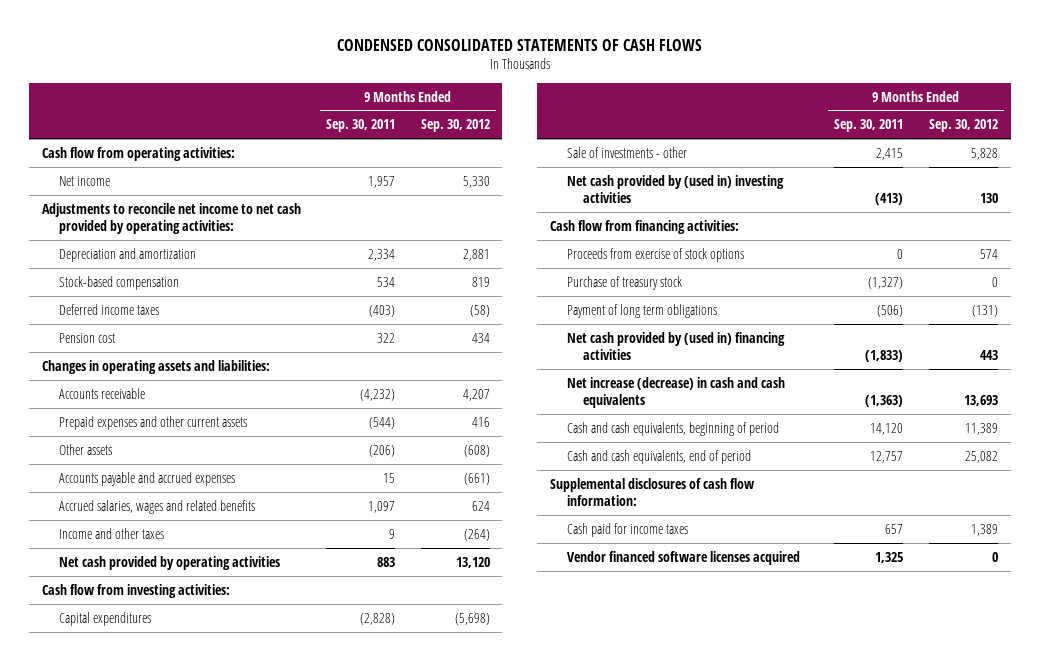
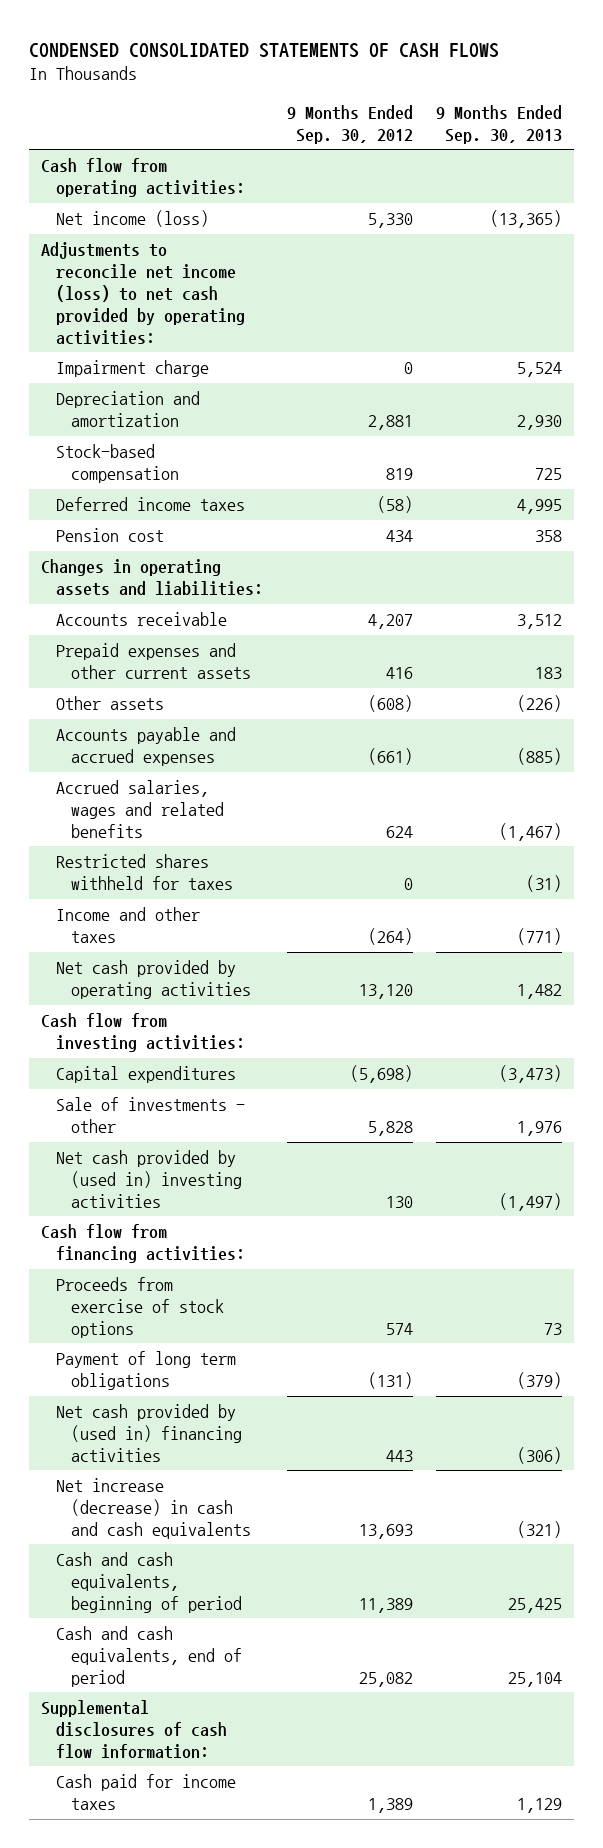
- | 9 Months Ended Sep. 30, 2011 | 9 Months Ended Sep. 30, 2012
+ | 9 Months Ended Sep. 30, 2012 | 9 Months Ended Sep. 30, 2013
- Net income | 1,957 | 5,330
- Adjustments to reconcile net income to net cash provided by operating activities:
+ Net income (loss) | 5,330 | (13,365)
+ Adjustments to reconcile net income (loss) to net cash provided by operating activities:
+ Impairment charge | 0 | 5,524
+ Restricted shares withheld for taxes | 0 | (31)
- Purchase of treasury stock | (1,327) | 0
- Vendor financed software licenses acquired | 1,325 | 0

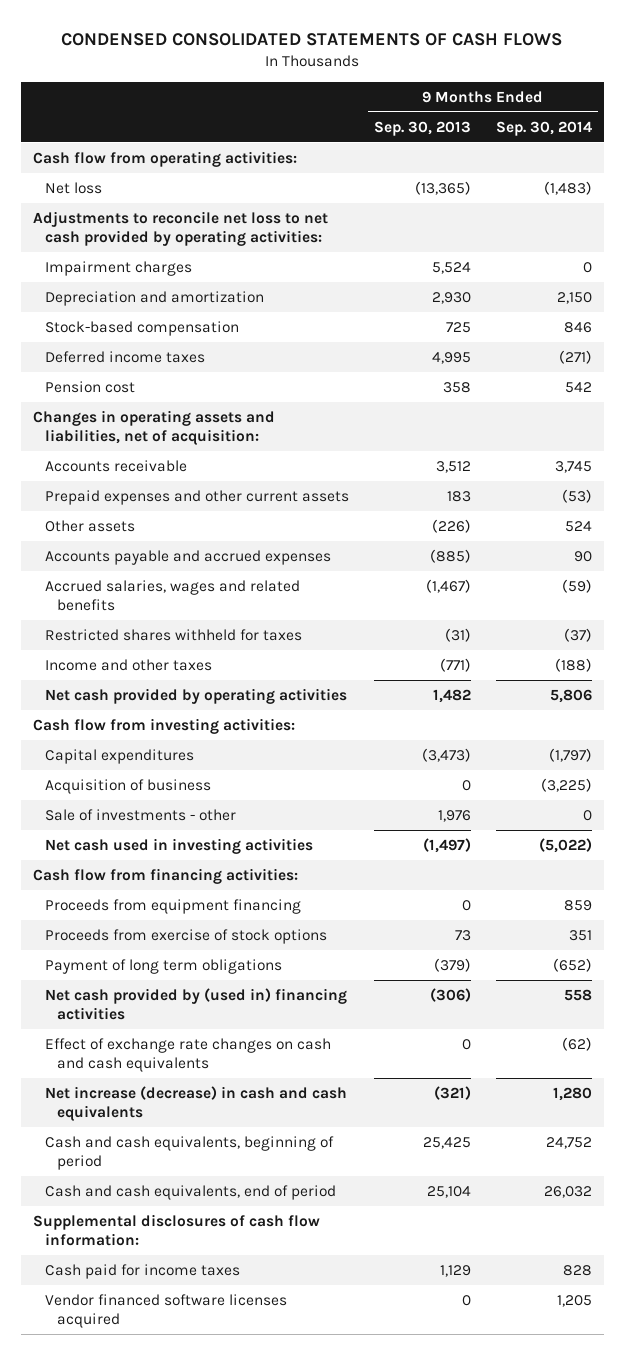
- | 9 Months Ended Sep. 30, 2012 | 9 Months Ended Sep. 30, 2013
+ | 9 Months Ended Sep. 30, 2013 | 9 Months Ended Sep. 30, 2014
- Net income (loss) | 5,330 | (13,365)
- Adjustments to reconcile net income (loss) to net cash provided by operating activities:
- Impairment charge | 0 | 5,524
+ Net loss | (13,365) | (1,483)
+ Adjustments to reconcile net loss to net cash provided by operating activities:
+ Impairment charges | 5,524 | 0
- Changes in operating assets and liabilities:
+ Changes in operating assets and liabilities, net of acquisition:
+ Acquisition of business | 0 | (3,225)
- Net cash provided by (used in) investing activities | 130 | (1,497)
+ Net cash used in investing activities | (1,497) | (5,022)
+ Proceeds from equipment financing | 0 | 859
+ Effect of exchange rate changes on cash and cash equivalents | 0 | (62)
+ Vendor financed software licenses acquired | 0 | 1,205

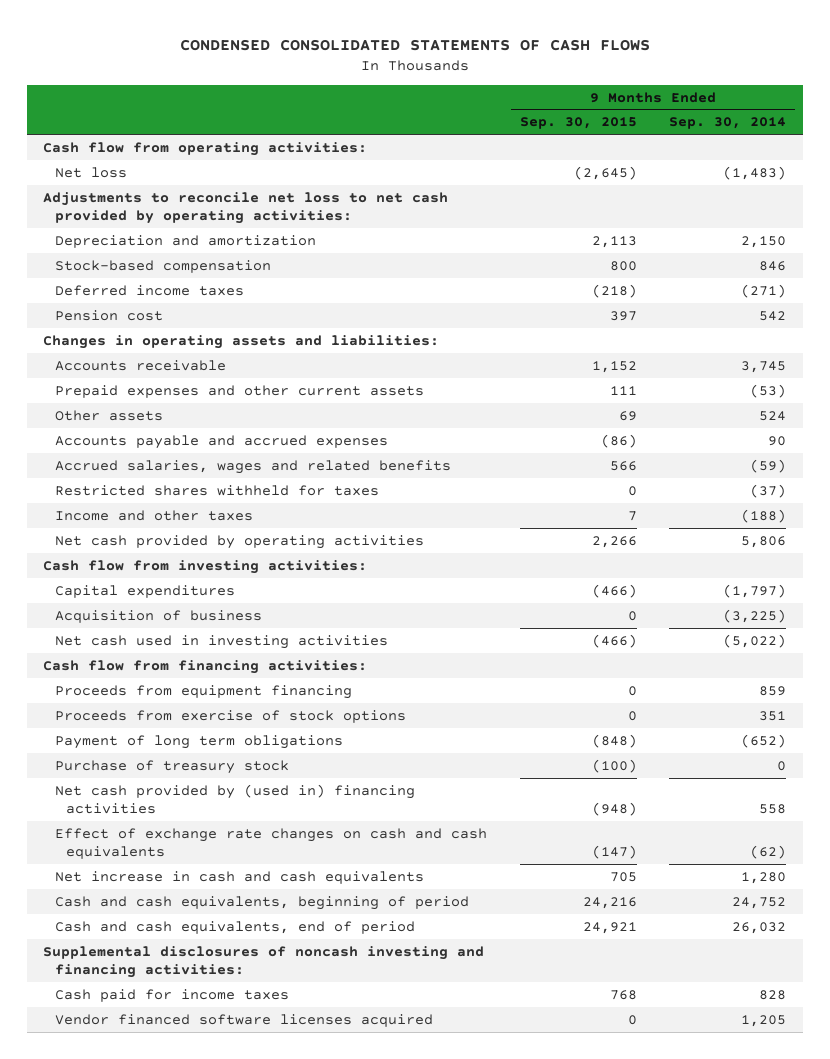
- | 9 Months Ended Sep. 30, 2013 | 9 Months Ended Sep. 30, 2014
+ | 9 Months Ended Sep. 30, 2015 | 9 Months Ended Sep. 30, 2014
- Impairment charges | 5,524 | 0
- Changes in operating assets and liabilities, net of acquisition:
+ Changes in operating assets and liabilities:
- Sale of investments - other | 1,976 | 0
+ Purchase of treasury stock | (100) | 0
- Net increase (decrease) in cash and cash equivalents | (321) | 1,280
+ Net increase in cash and cash equivalents | 705 | 1,280
- Supplemental disclosures of cash flow information:
+ Supplemental disclosures of noncash investing and financing activities:

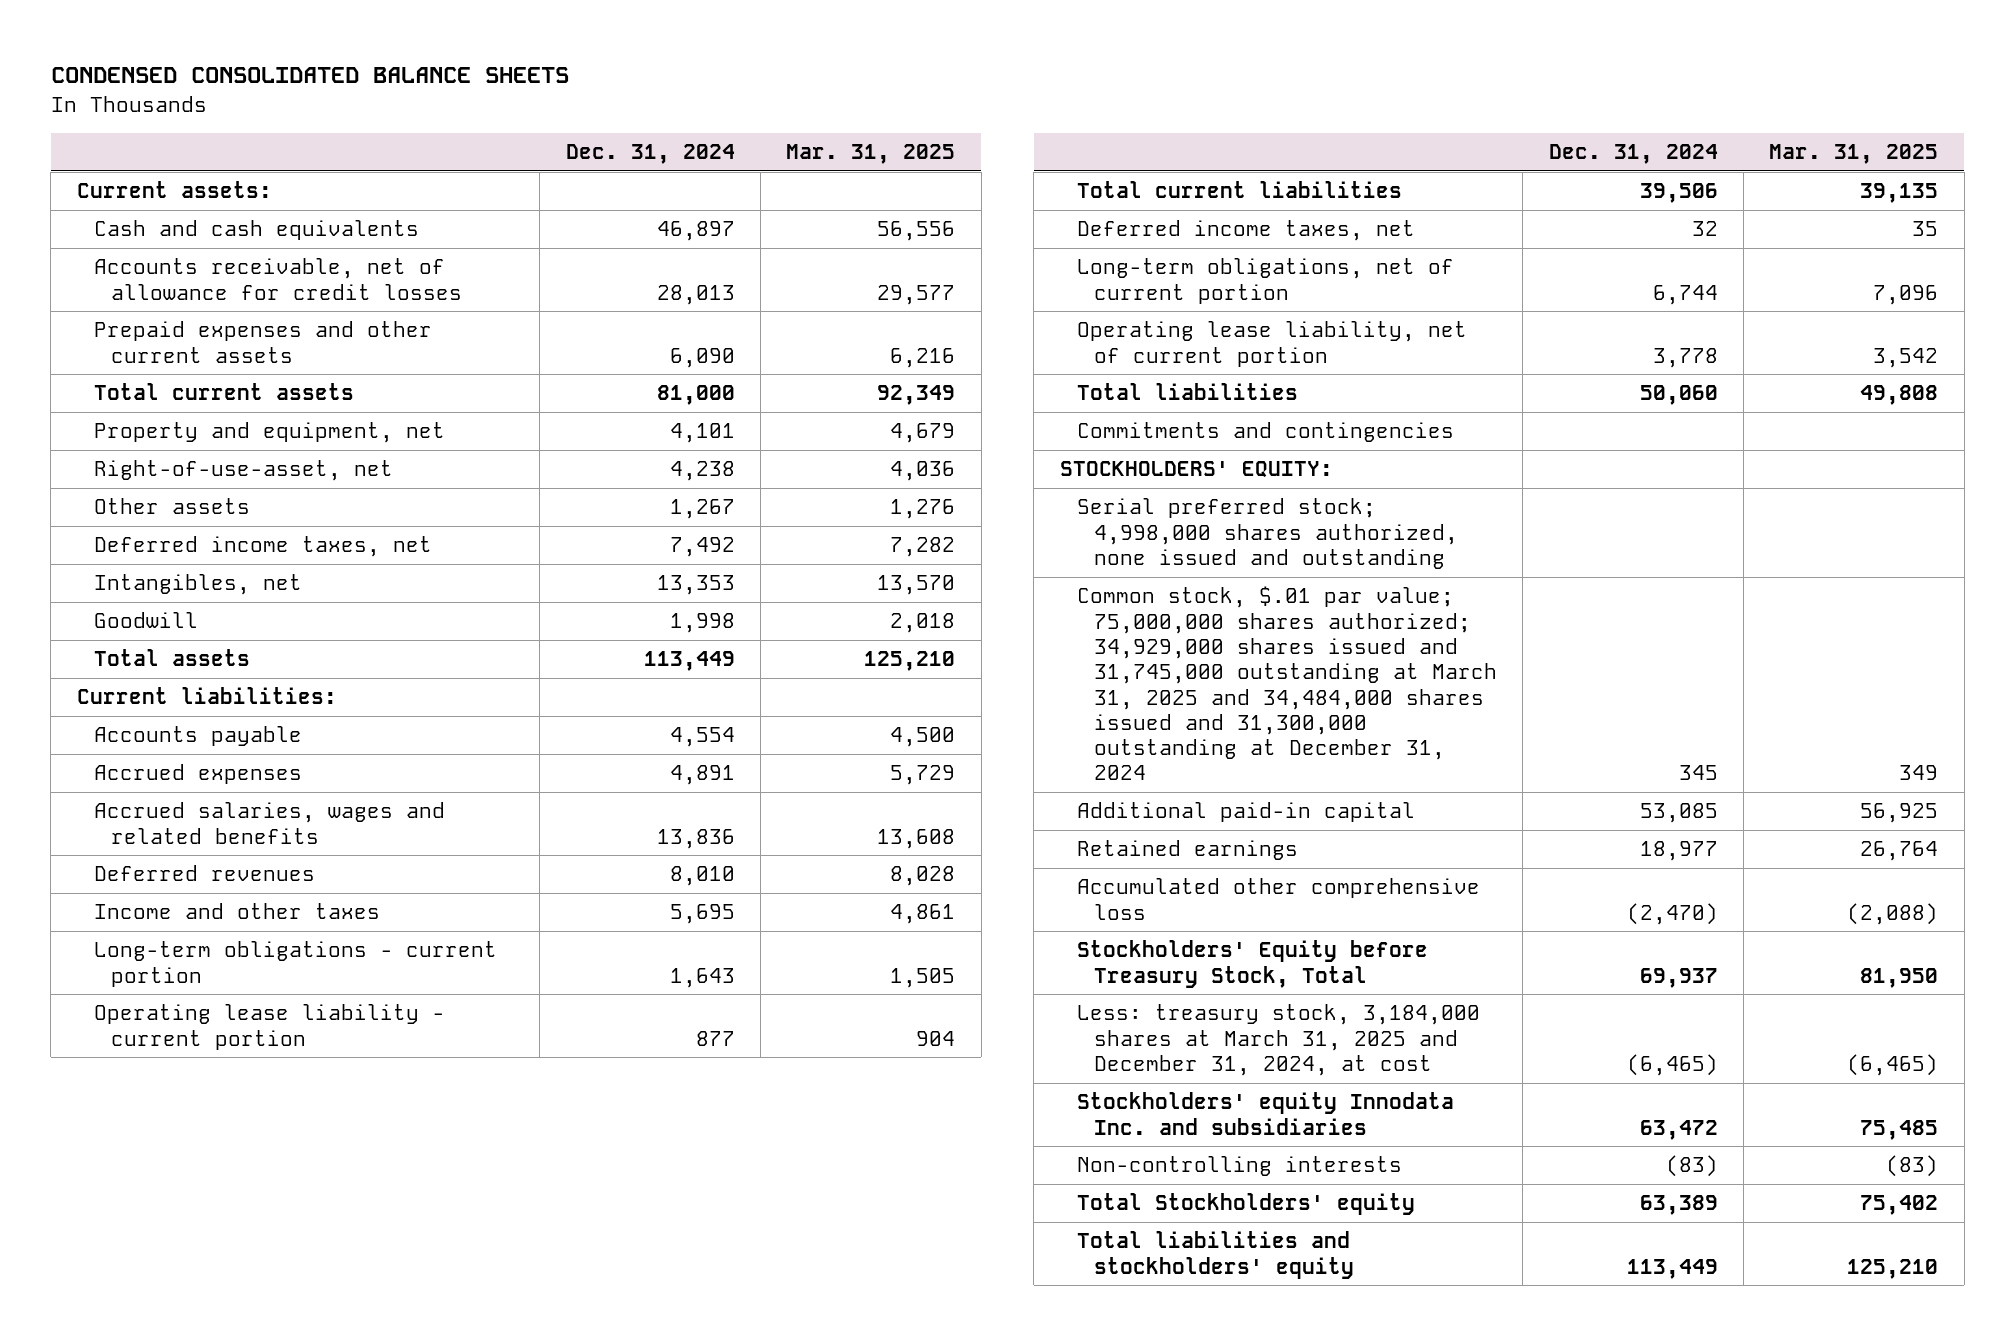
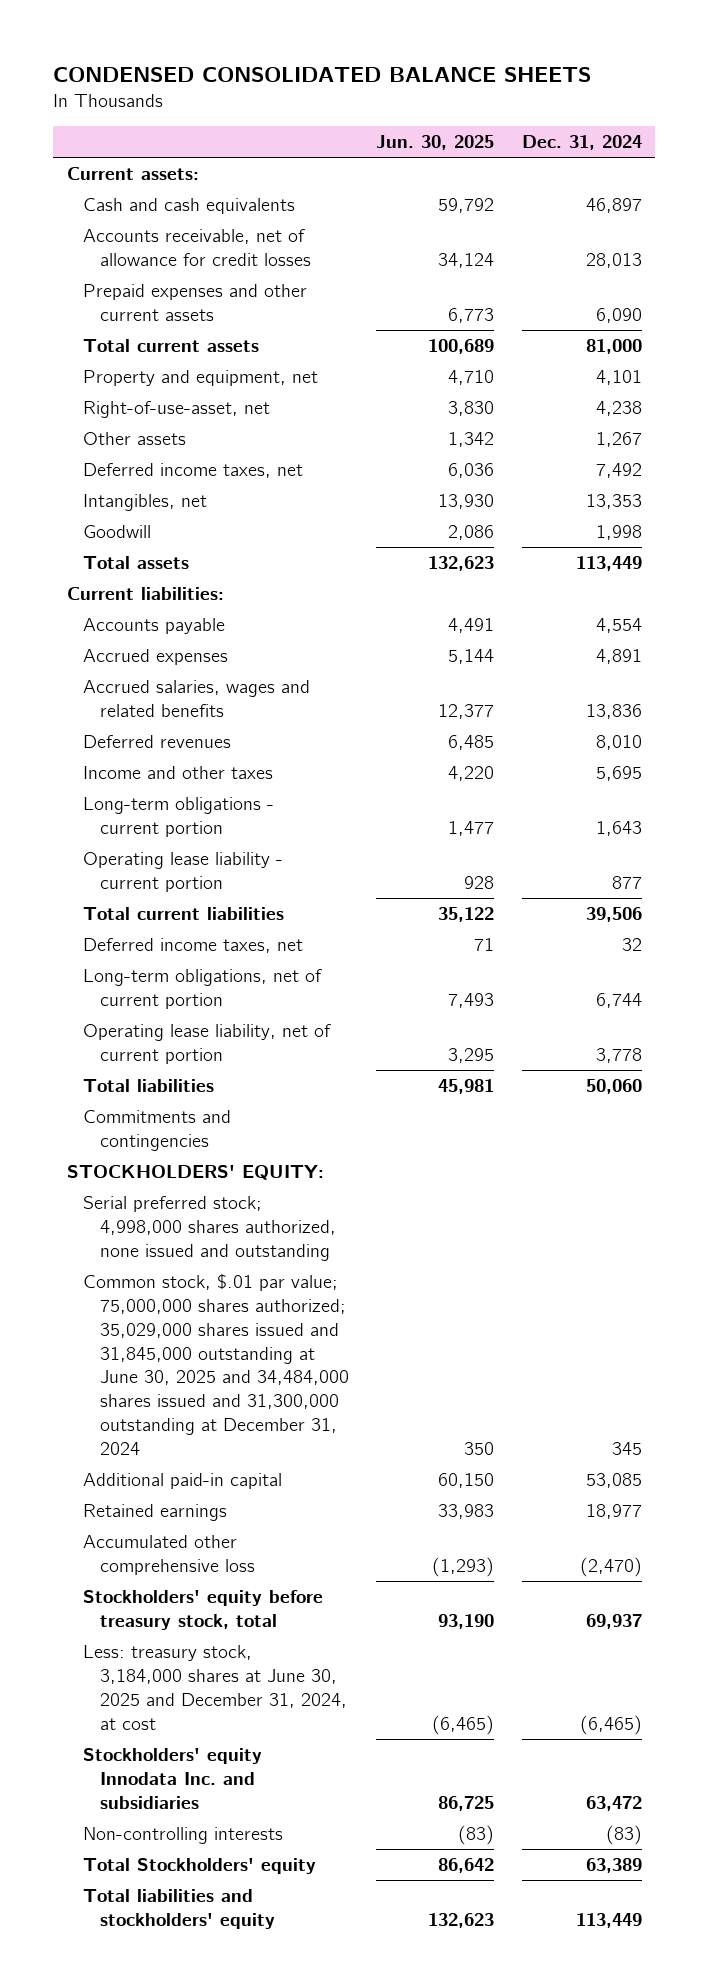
- | Dec. 31, 2024 | Mar. 31, 2025
+ | Jun. 30, 2025 | Dec. 31, 2024
- Common stock, $.01 par value; 75,000,000 shares authorized; 34,929,000 shares issued and 31,745,000 outstanding at March 31, 2025 and 34,484,000 shares issued and 31,300,000 outstanding at December 31, 2024 | 345 | 349
+ Common stock, $.01 par value; 75,000,000 shares authorized; 35,029,000 shares issued and 31,845,000 outstanding at June 30, 2025 and 34,484,000 shares issued and 31,300,000 outstanding at December 31, 2024 | 350 | 345
- Stockholders' Equity before Treasury Stock, Total | 69,937 | 81,950
- Less: treasury stock, 3,184,000 shares at March 31, 2025 and December 31, 2024, at cost | (6,465) | (6,465)
+ Stockholders' equity before treasury stock, total | 93,190 | 69,937
+ Less: treasury stock, 3,184,000 shares at June 30, 2025 and December 31, 2024, at cost | (6,465) | (6,465)

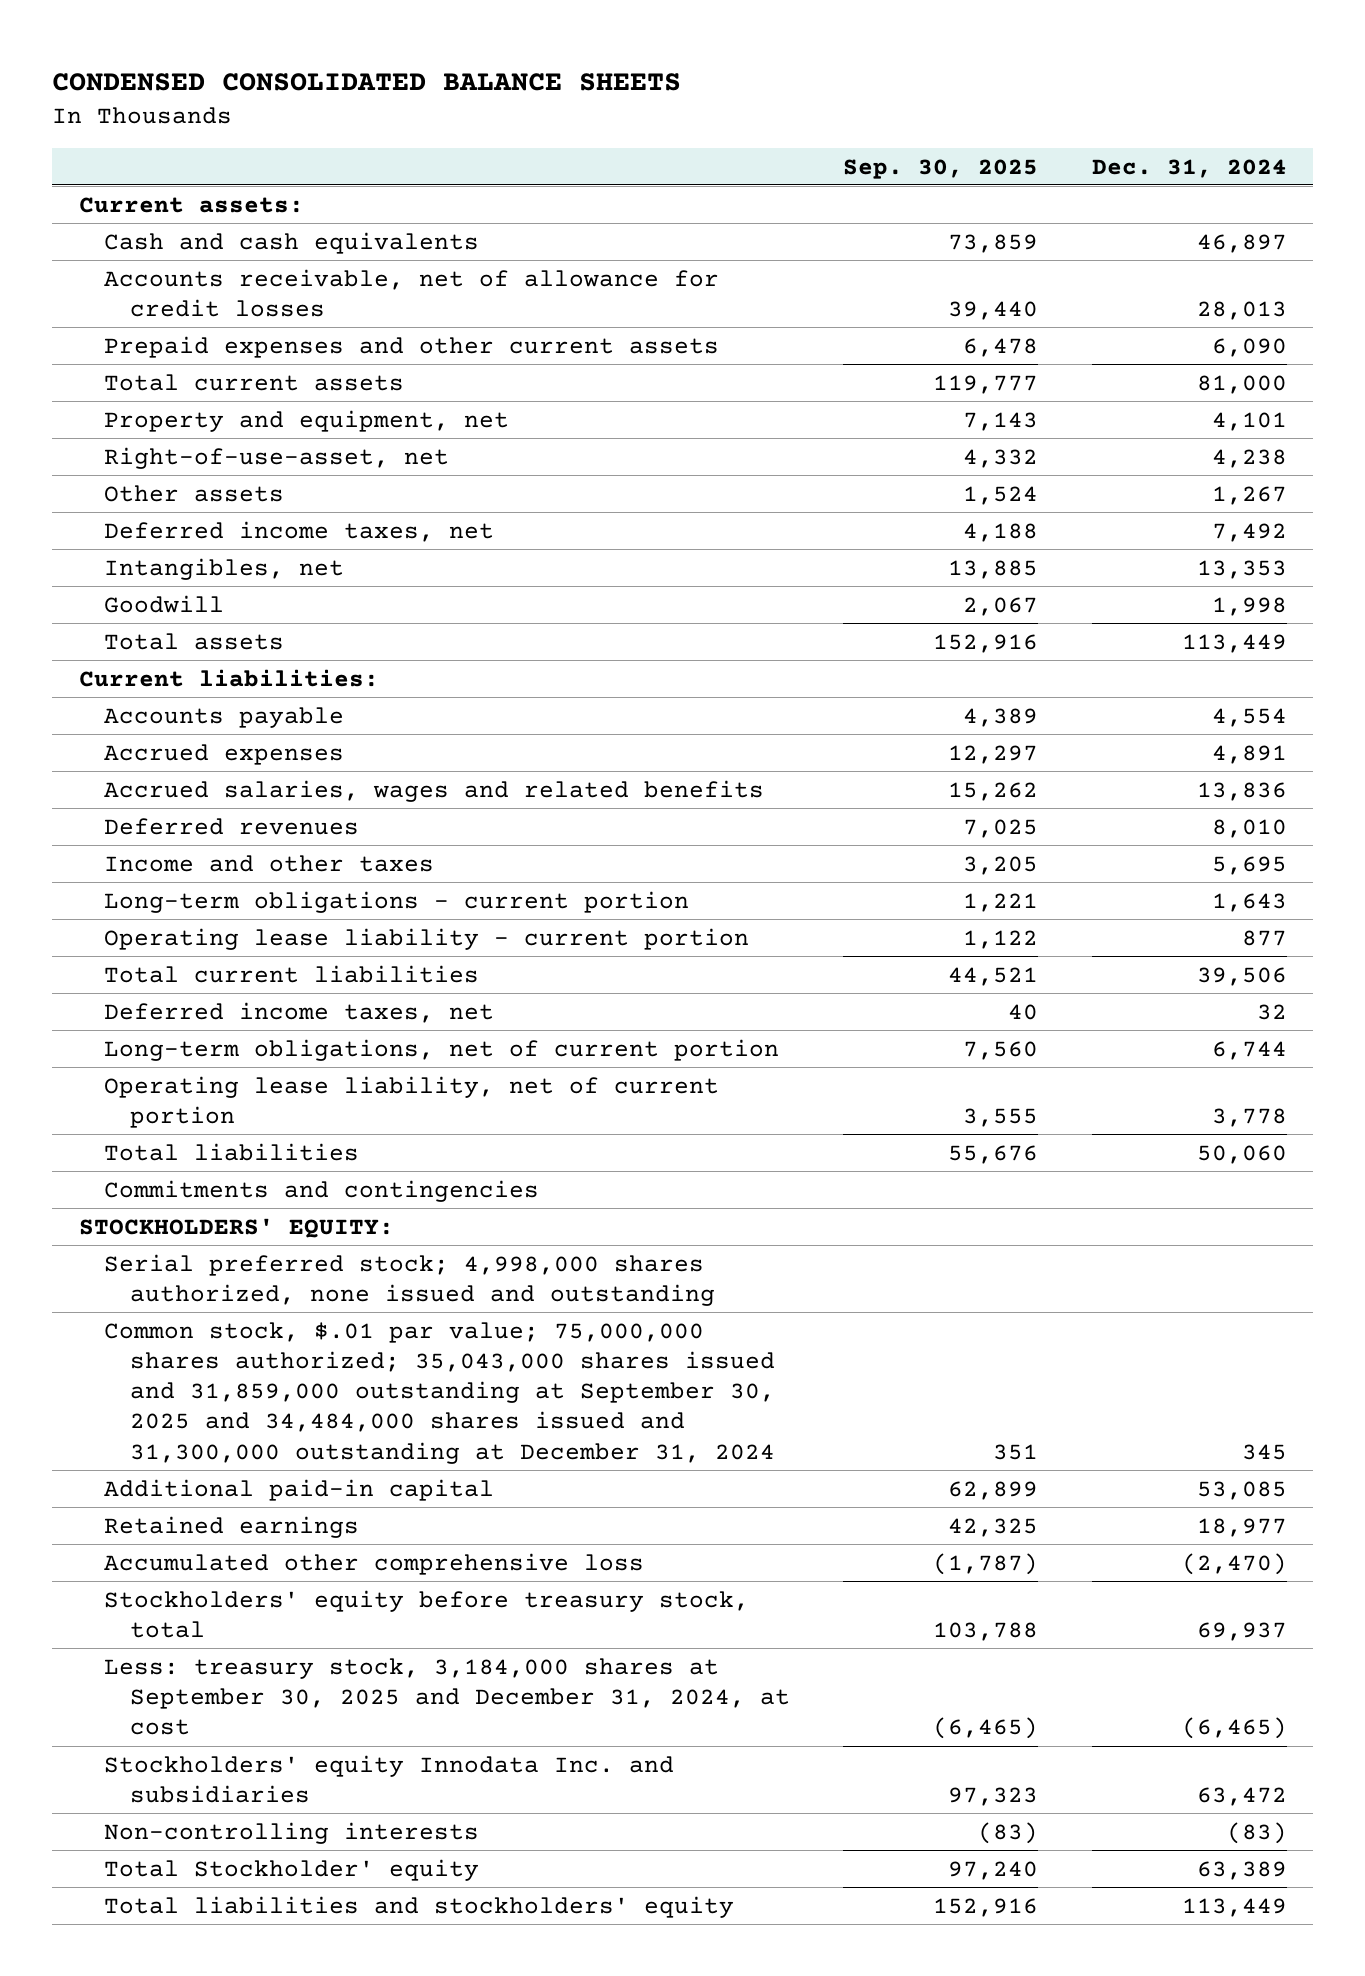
- | Jun. 30, 2025 | Dec. 31, 2024
+ | Sep. 30, 2025 | Dec. 31, 2024
- Common stock, $.01 par value; 75,000,000 shares authorized; 35,029,000 shares issued and 31,845,000 outstanding at June 30, 2025 and 34,484,000 shares issued and 31,300,000 outstanding at December 31, 2024 | 350 | 345
+ Common stock, $.01 par value; 75,000,000 shares authorized; 35,043,000 shares issued and 31,859,000 outstanding at September 30, 2025 and 34,484,000 shares issued and 31,300,000 outstanding at December 31, 2024 | 351 | 345
- Less: treasury stock, 3,184,000 shares at June 30, 2025 and December 31, 2024, at cost | (6,465) | (6,465)
+ Less: treasury stock, 3,184,000 shares at September 30, 2025 and December 31, 2024, at cost | (6,465) | (6,465)
- Total Stockholders' equity | 86,642 | 63,389
+ Total Stockholder' equity | 97,240 | 63,389

